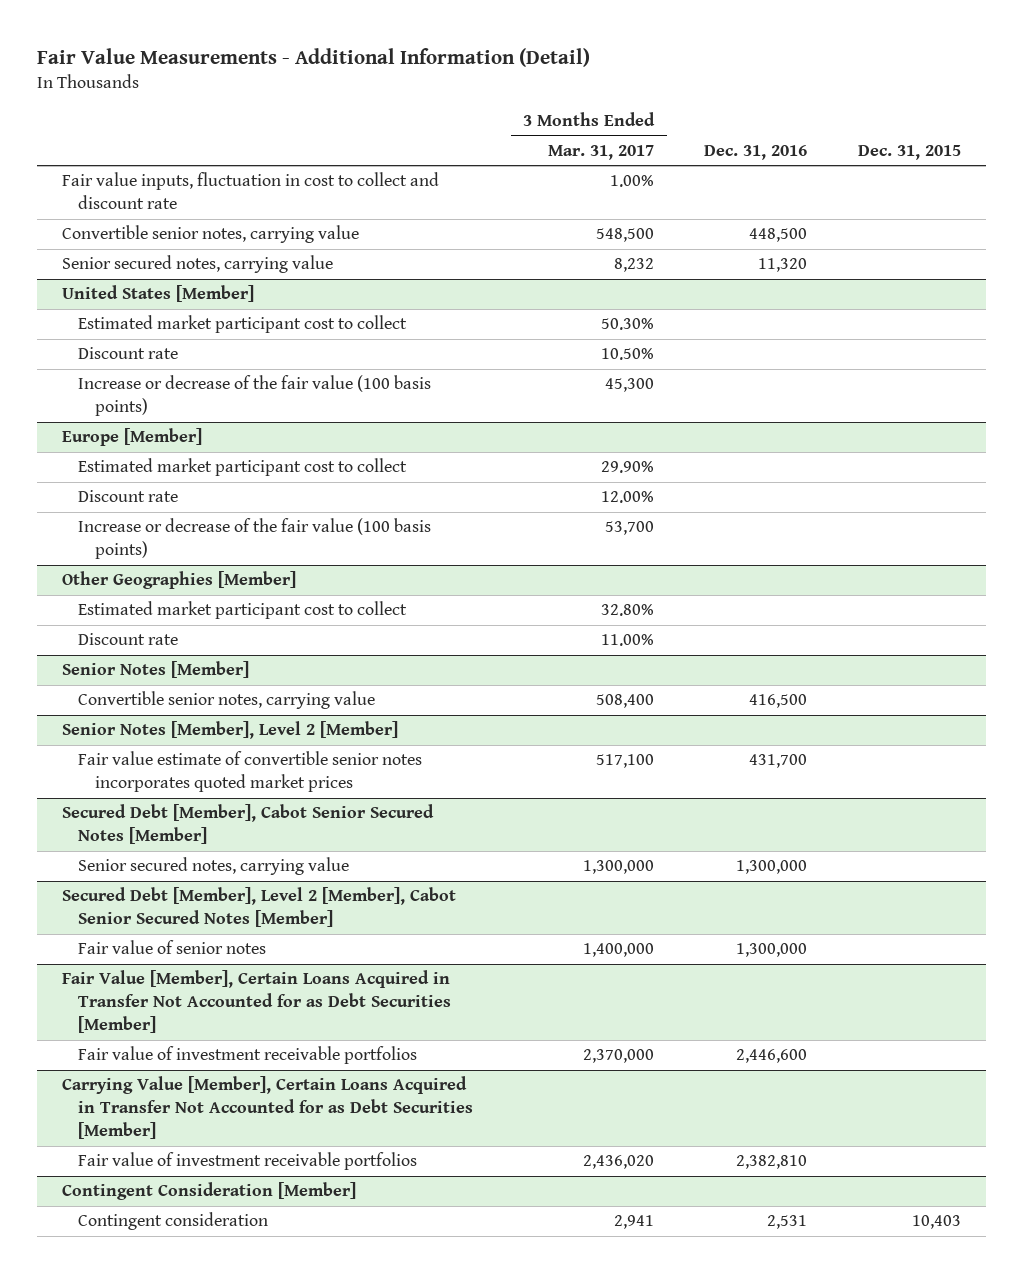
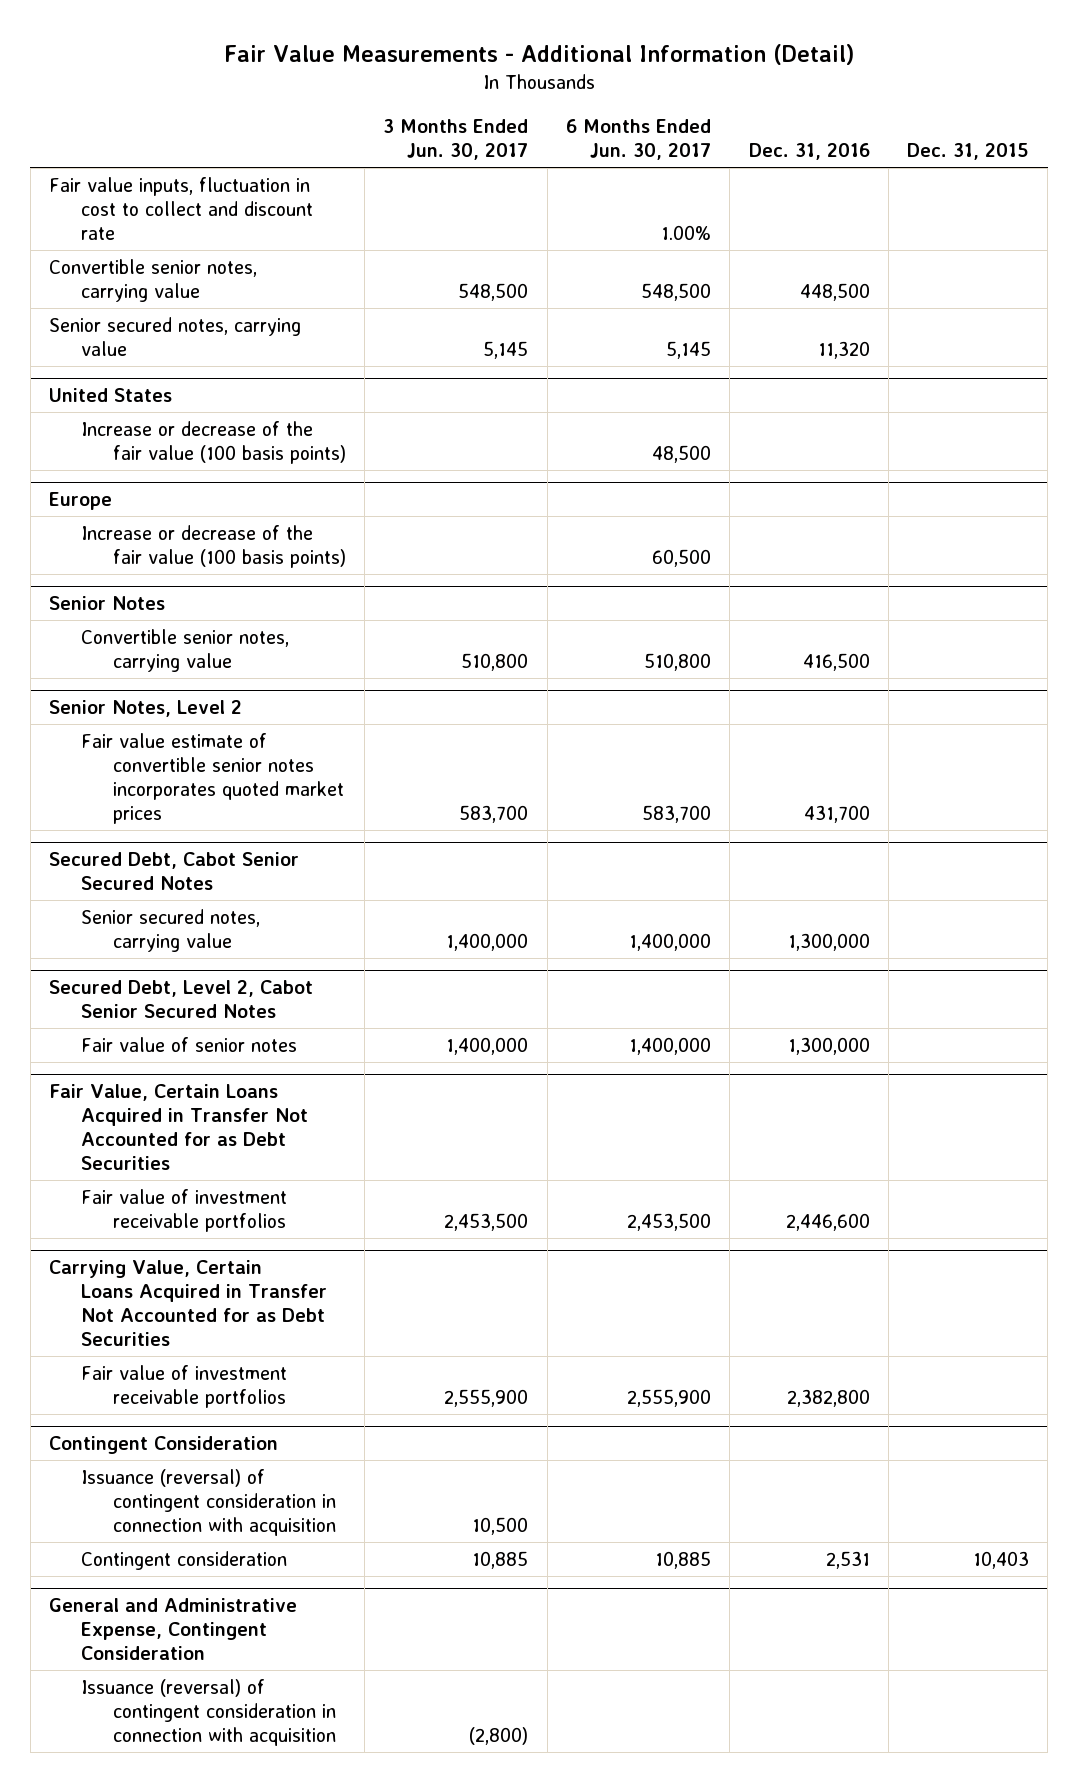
- | 3 Months Ended Mar. 31, 2017 | Dec. 31, 2016 | Dec. 31, 2015
+ | 3 Months Ended Jun. 30, 2017 | 6 Months Ended Jun. 30, 2017 | Dec. 31, 2016 | Dec. 31, 2015
- United States [Member]
- Estimated market participant cost to collect | 50.30% | |
- Discount rate | 10.50% | |
+ United States
- Europe [Member]
- Estimated market participant cost to collect | 29.90% | |
- Discount rate | 12.00% | |
+ Europe
- Other Geographies [Member]
- Estimated market participant cost to collect | 32.80% | |
- Discount rate | 11.00% | |
- Senior Notes [Member]
+ Senior Notes
- Senior Notes [Member], Level 2 [Member]
+ Senior Notes, Level 2
- Secured Debt [Member], Cabot Senior Secured Notes [Member]
+ Secured Debt, Cabot Senior Secured Notes
- Secured Debt [Member], Level 2 [Member], Cabot Senior Secured Notes [Member]
+ Secured Debt, Level 2, Cabot Senior Secured Notes
- Fair Value [Member], Certain Loans Acquired in Transfer Not Accounted for as Debt Securities [Member]
+ Fair Value, Certain Loans Acquired in Transfer Not Accounted for as Debt Securities
- Carrying Value [Member], Certain Loans Acquired in Transfer Not Accounted for as Debt Securities [Member]
- Fair value of investment receivable portfolios | 2,436,020 | 2,382,810 |
- Contingent Consideration [Member]
+ Carrying Value, Certain Loans Acquired in Transfer Not Accounted for as Debt Securities
+ Fair value of investment receivable portfolios | 2,555,900 | 2,555,900 | 2,382,800 |
+ Contingent Consideration
+ Issuance (reversal) of contingent consideration in connection with acquisition | 10,500 | | |
+ General and Administrative Expense, Contingent Consideration
+ Issuance (reversal) of contingent consideration in connection with acquisition | (2,800) | | |

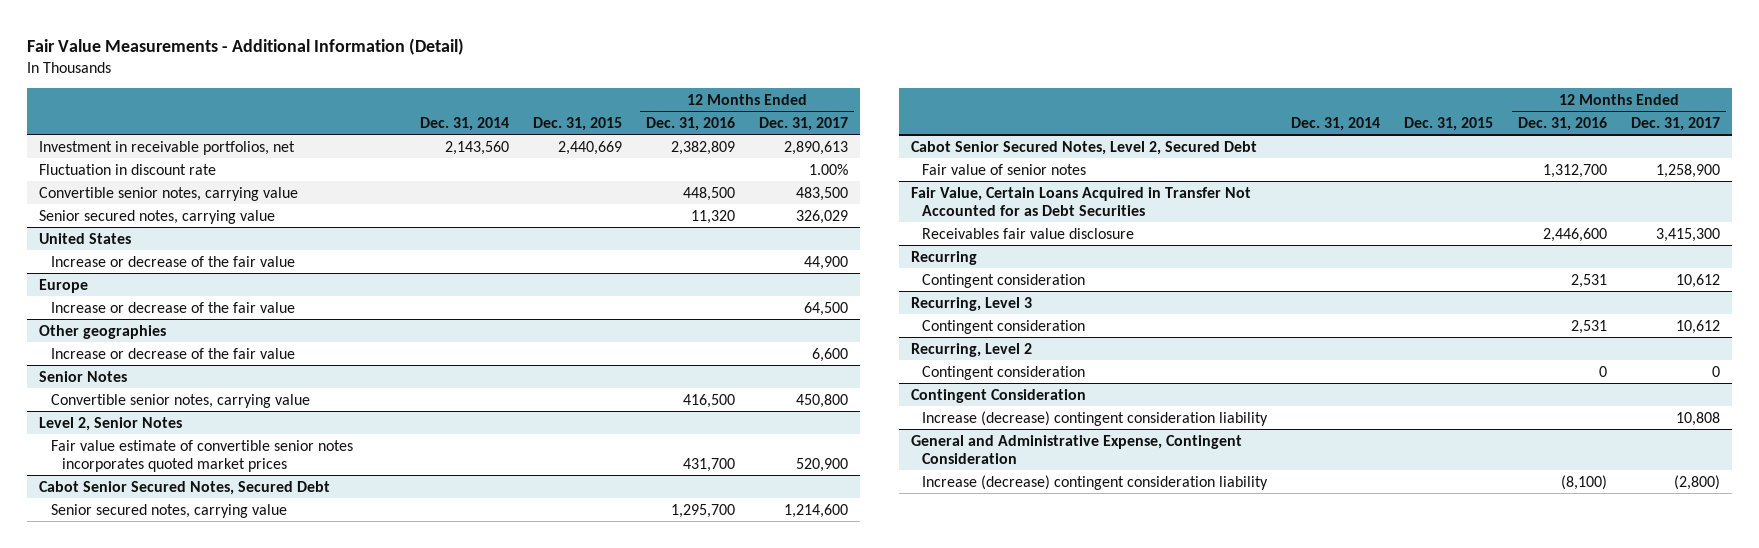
- | 3 Months Ended Jun. 30, 2017 | 6 Months Ended Jun. 30, 2017 | Dec. 31, 2016 | Dec. 31, 2015
+ | Dec. 31, 2014 | Dec. 31, 2015 | 12 Months Ended Dec. 31, 2016 | 12 Months Ended Dec. 31, 2017
- Fair value inputs, fluctuation in cost to collect and discount rate | | 1.00% | |
+ Investment in receivable portfolios, net | 2,143,560 | 2,440,669 | 2,382,809 | 2,890,613
+ Fluctuation in discount rate | | | | 1.00%
@ United States
- Increase or decrease of the fair value (100 basis points) | | 48,500 | |
+ Increase or decrease of the fair value | | | | 44,900
@ Europe
- Increase or decrease of the fair value (100 basis points) | | 60,500 | |
+ Increase or decrease of the fair value | | | | 64,500
+ Other geographies
+ Increase or decrease of the fair value | | | | 6,600
- Senior Notes, Level 2
+ Level 2, Senior Notes
- Secured Debt, Cabot Senior Secured Notes
+ Cabot Senior Secured Notes, Secured Debt
- Secured Debt, Level 2, Cabot Senior Secured Notes
+ Cabot Senior Secured Notes, Level 2, Secured Debt
@ Fair Value, Certain Loans Acquired in Transfer Not Accounted for as Debt Securities
- Fair value of investment receivable portfolios | 2,453,500 | 2,453,500 | 2,446,600 |
- Carrying Value, Certain Loans Acquired in Transfer Not Accounted for as Debt Securities
- Fair value of investment receivable portfolios | 2,555,900 | 2,555,900 | 2,382,800 |
@ Fair Value, Certain Loans Acquired in Transfer Not Accounted for as Debt Securities
+ Receivables fair value disclosure | | | 2,446,600 | 3,415,300
+ Recurring
+ Contingent consideration | | | 2,531 | 10,612
+ Recurring, Level 3
+ Contingent consideration | | | 2,531 | 10,612
+ Recurring, Level 2
+ Contingent consideration | | | 0 | 0
@ Contingent Consideration
- Issuance (reversal) of contingent consideration in connection with acquisition | 10,500 | | |
- Contingent consideration | 10,885 | 10,885 | 2,531 | 10,403
+ Increase (decrease) contingent consideration liability | | | | 10,808
@ General and Administrative Expense, Contingent Consideration
- Issuance (reversal) of contingent consideration in connection with acquisition | (2,800) | | |
+ Increase (decrease) contingent consideration liability | | | (8,100) | (2,800)

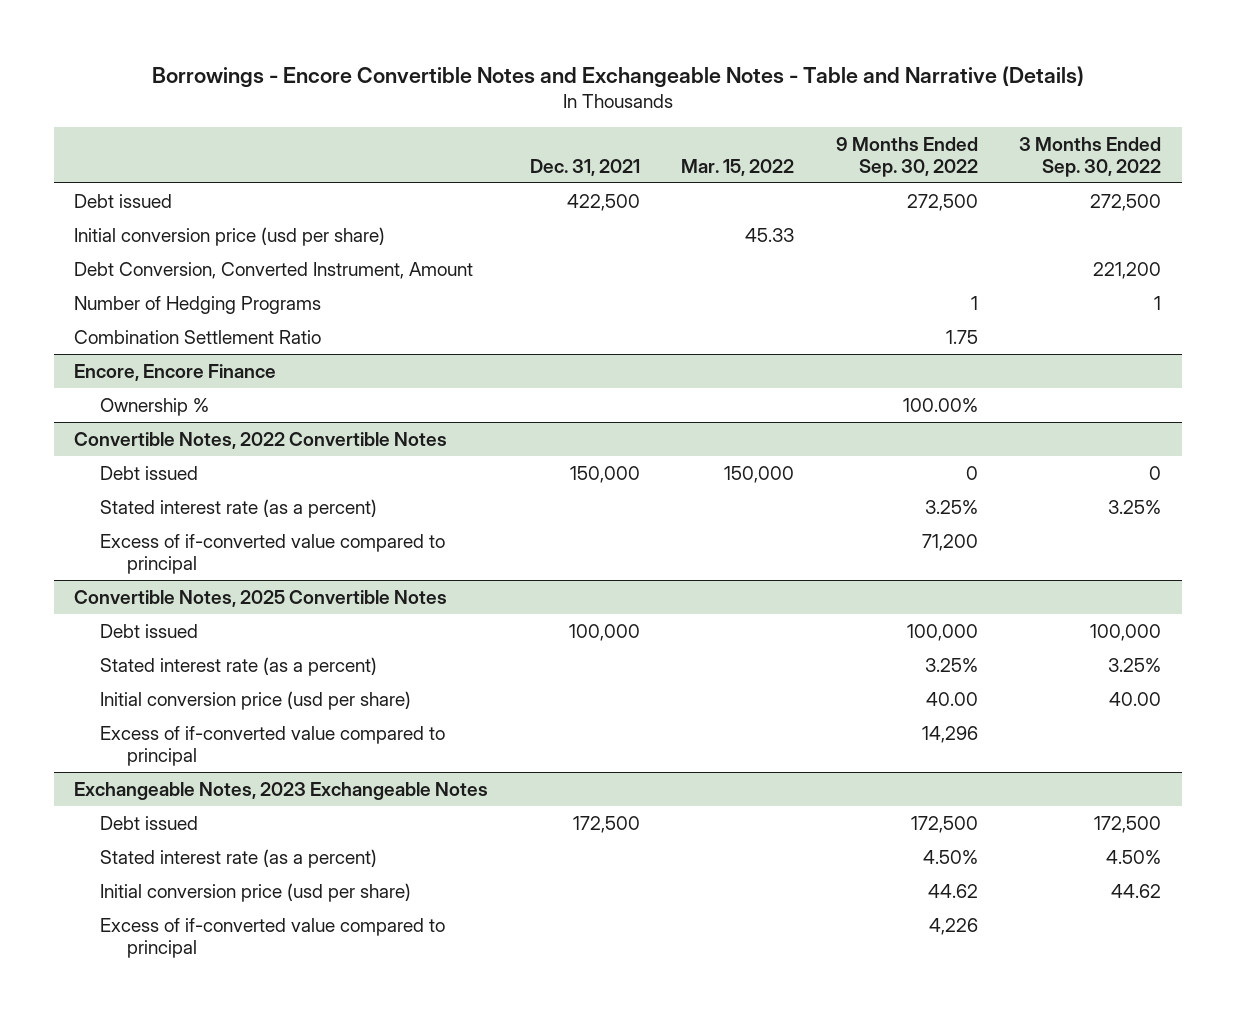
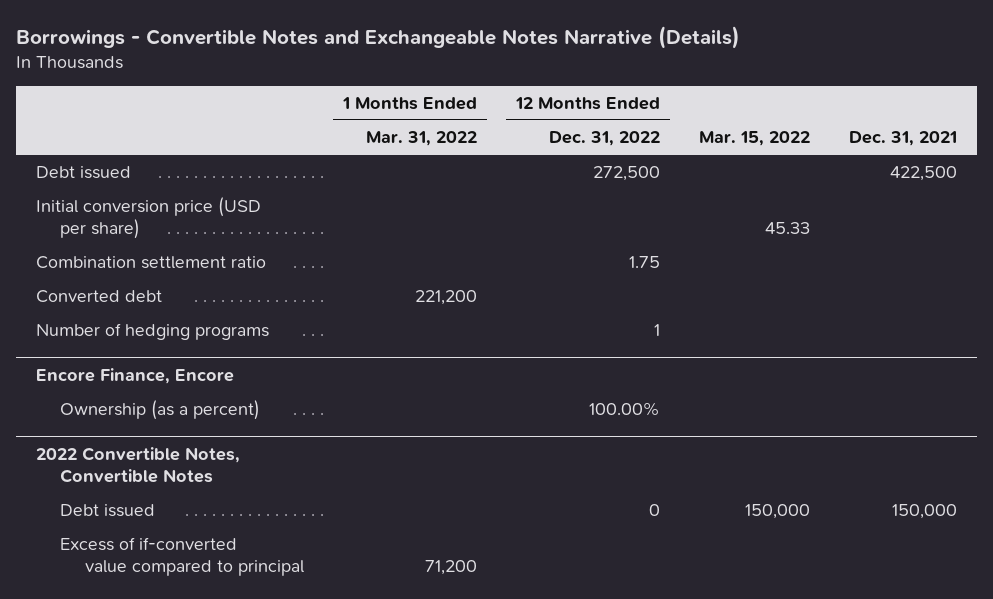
- Borrowings - Encore Convertible Notes and Exchangeable Notes - Table and Narrative (Details)
+ Borrowings - Convertible Notes and Exchangeable Notes Narrative (Details)
- | Dec. 31, 2021 | Mar. 15, 2022 | 9 Months Ended Sep. 30, 2022 | 3 Months Ended Sep. 30, 2022
+ | 1 Months Ended Mar. 31, 2022 | 12 Months Ended Dec. 31, 2022 | Mar. 15, 2022 | Dec. 31, 2021
- Initial conversion price (usd per share) | | 45.33 | |
- Debt Conversion, Converted Instrument, Amount | | | | 221,200
- Number of Hedging Programs | | | 1 | 1
- Combination Settlement Ratio | | | 1.75 |
- Encore, Encore Finance
- Ownership % | | | 100.00% |
- Convertible Notes, 2022 Convertible Notes
+ Initial conversion price (USD per share) | | | 45.33 |
+ Combination settlement ratio | | 1.75 | |
+ Converted debt | 221,200 | | |
+ Number of hedging programs | | 1 | |
+ Encore Finance, Encore
+ Ownership (as a percent) | | 100.00% | |
+ 2022 Convertible Notes, Convertible Notes
- Stated interest rate (as a percent) | | | 3.25% | 3.25%
- Convertible Notes, 2025 Convertible Notes
- Debt issued | 100,000 | | 100,000 | 100,000
- Stated interest rate (as a percent) | | | 3.25% | 3.25%
- Initial conversion price (usd per share) | | | 40.00 | 40.00
- Excess of if-converted value compared to principal | | | 14,296 |
- Exchangeable Notes, 2023 Exchangeable Notes
- Debt issued | 172,500 | | 172,500 | 172,500
- Stated interest rate (as a percent) | | | 4.50% | 4.50%
- Initial conversion price (usd per share) | | | 44.62 | 44.62
- Excess of if-converted value compared to principal | | | 4,226 |

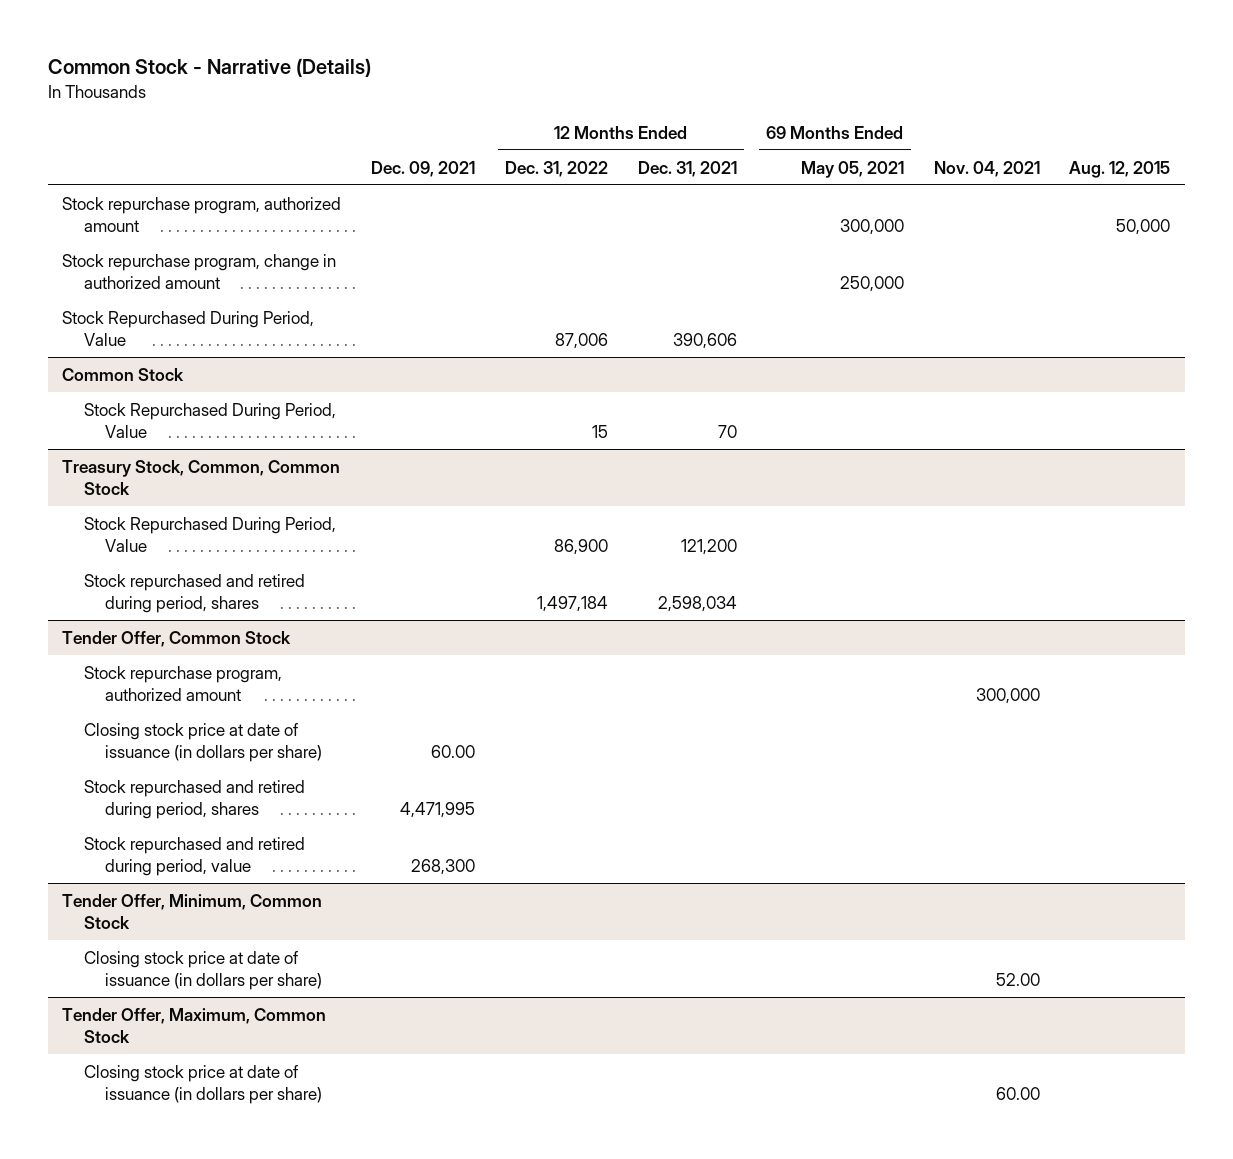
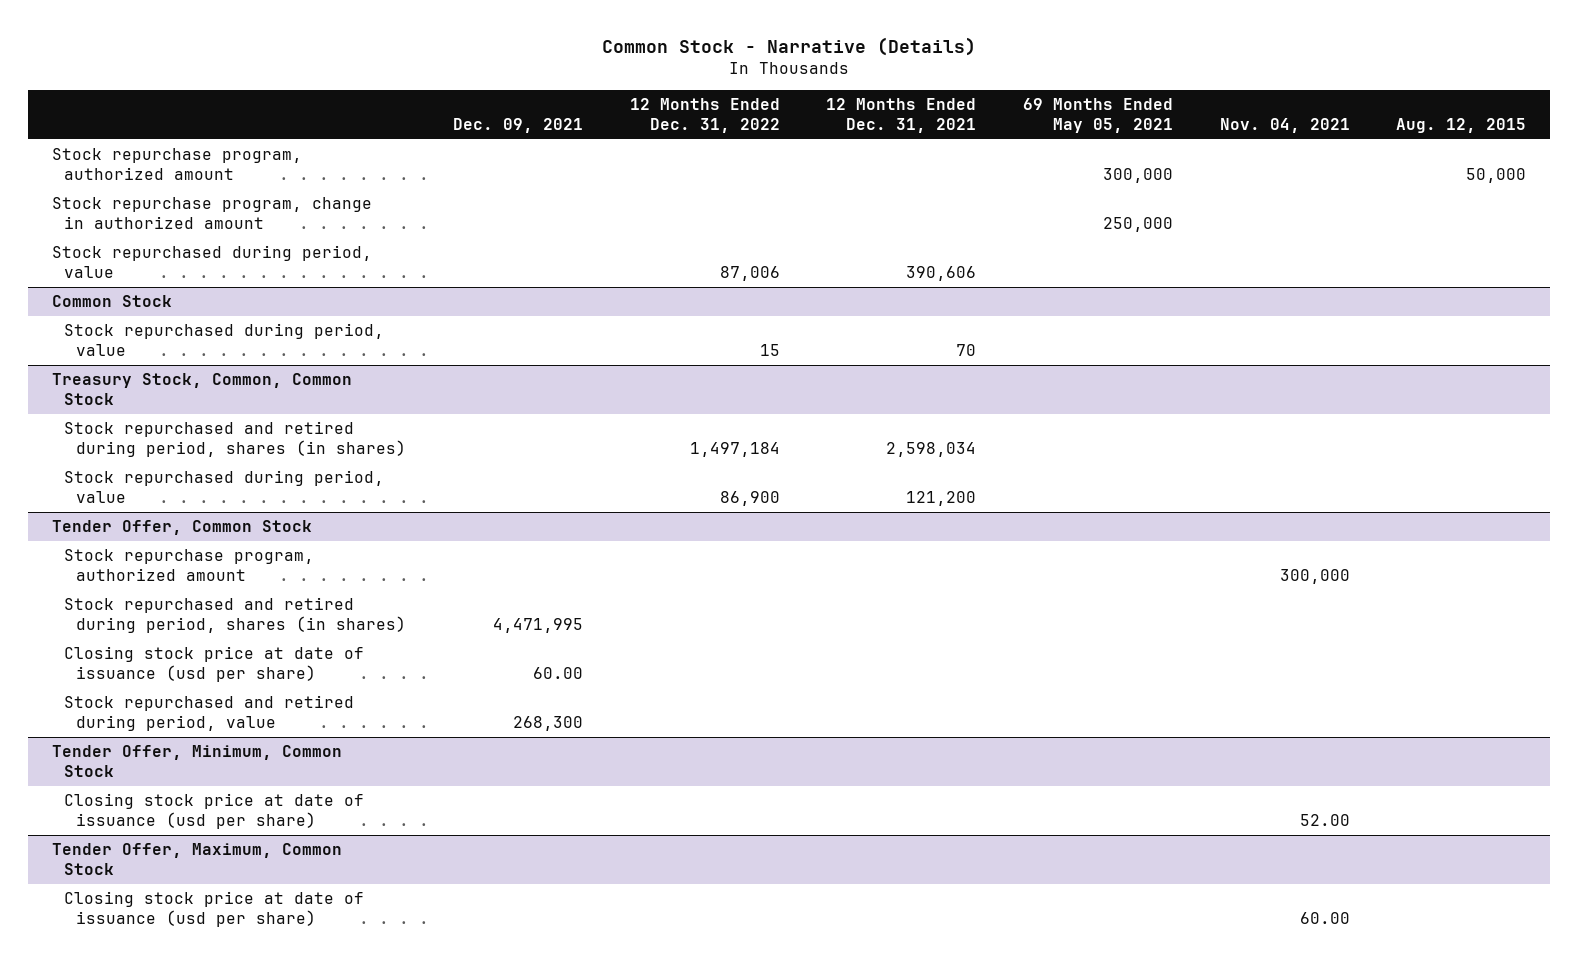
- Stock Repurchased During Period, Value | | 87,006 | 390,606 | | |
+ Stock repurchased during period, value | | 87,006 | 390,606 | | |
@ Common Stock
- Stock Repurchased During Period, Value | | 15 | 70 | | |
+ Stock repurchased during period, value | | 15 | 70 | | |
@ Treasury Stock, Common, Common Stock
- Stock Repurchased During Period, Value | | 86,900 | 121,200 | | |
- Stock repurchased and retired during period, shares | | 1,497,184 | 2,598,034 | | |
+ Stock repurchased and retired during period, shares (in shares) | | 1,497,184 | 2,598,034 | | |
+ Stock repurchased during period, value | | 86,900 | 121,200 | | |
@ Tender Offer, Common Stock
- Closing stock price at date of issuance (in dollars per share) | 60.00 | | | | |
- Stock repurchased and retired during period, shares | 4,471,995 | | | | |
+ Stock repurchased and retired during period, shares (in shares) | 4,471,995 | | | | |
+ Closing stock price at date of issuance (usd per share) | 60.00 | | | | |
@ Tender Offer, Minimum, Common Stock
- Closing stock price at date of issuance (in dollars per share) | | | | | 52.00 |
+ Closing stock price at date of issuance (usd per share) | | | | | 52.00 |
@ Tender Offer, Maximum, Common Stock
- Closing stock price at date of issuance (in dollars per share) | | | | | 60.00 |
+ Closing stock price at date of issuance (usd per share) | | | | | 60.00 |

